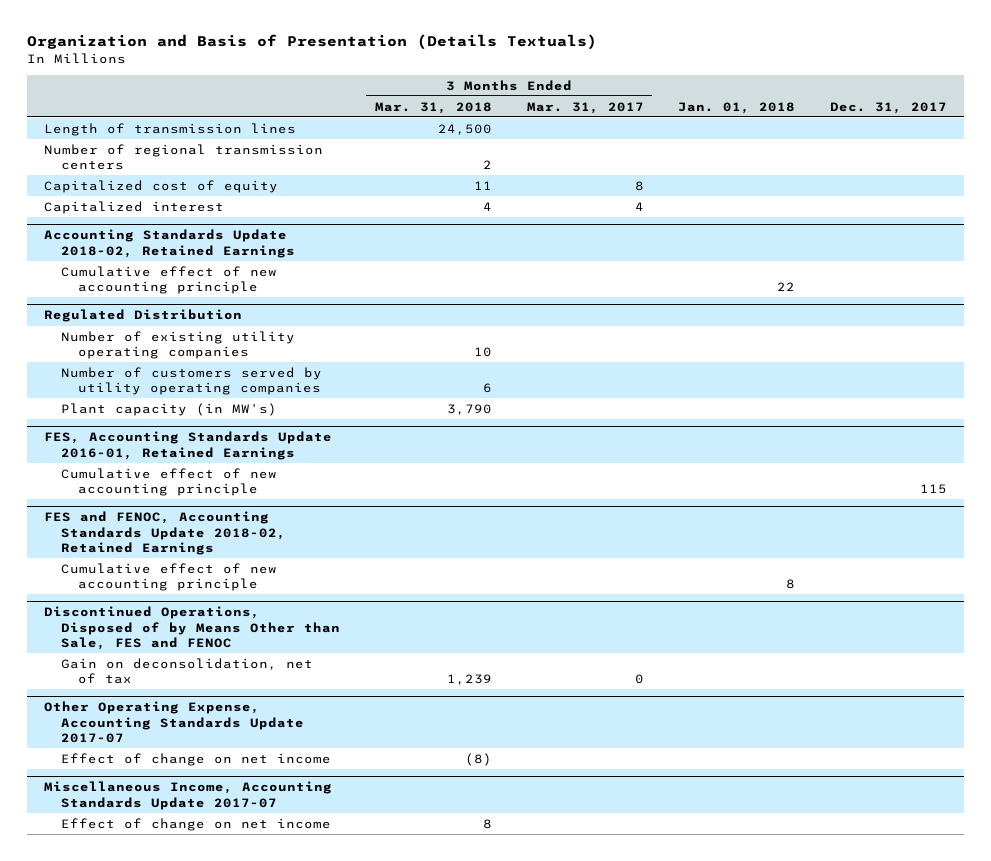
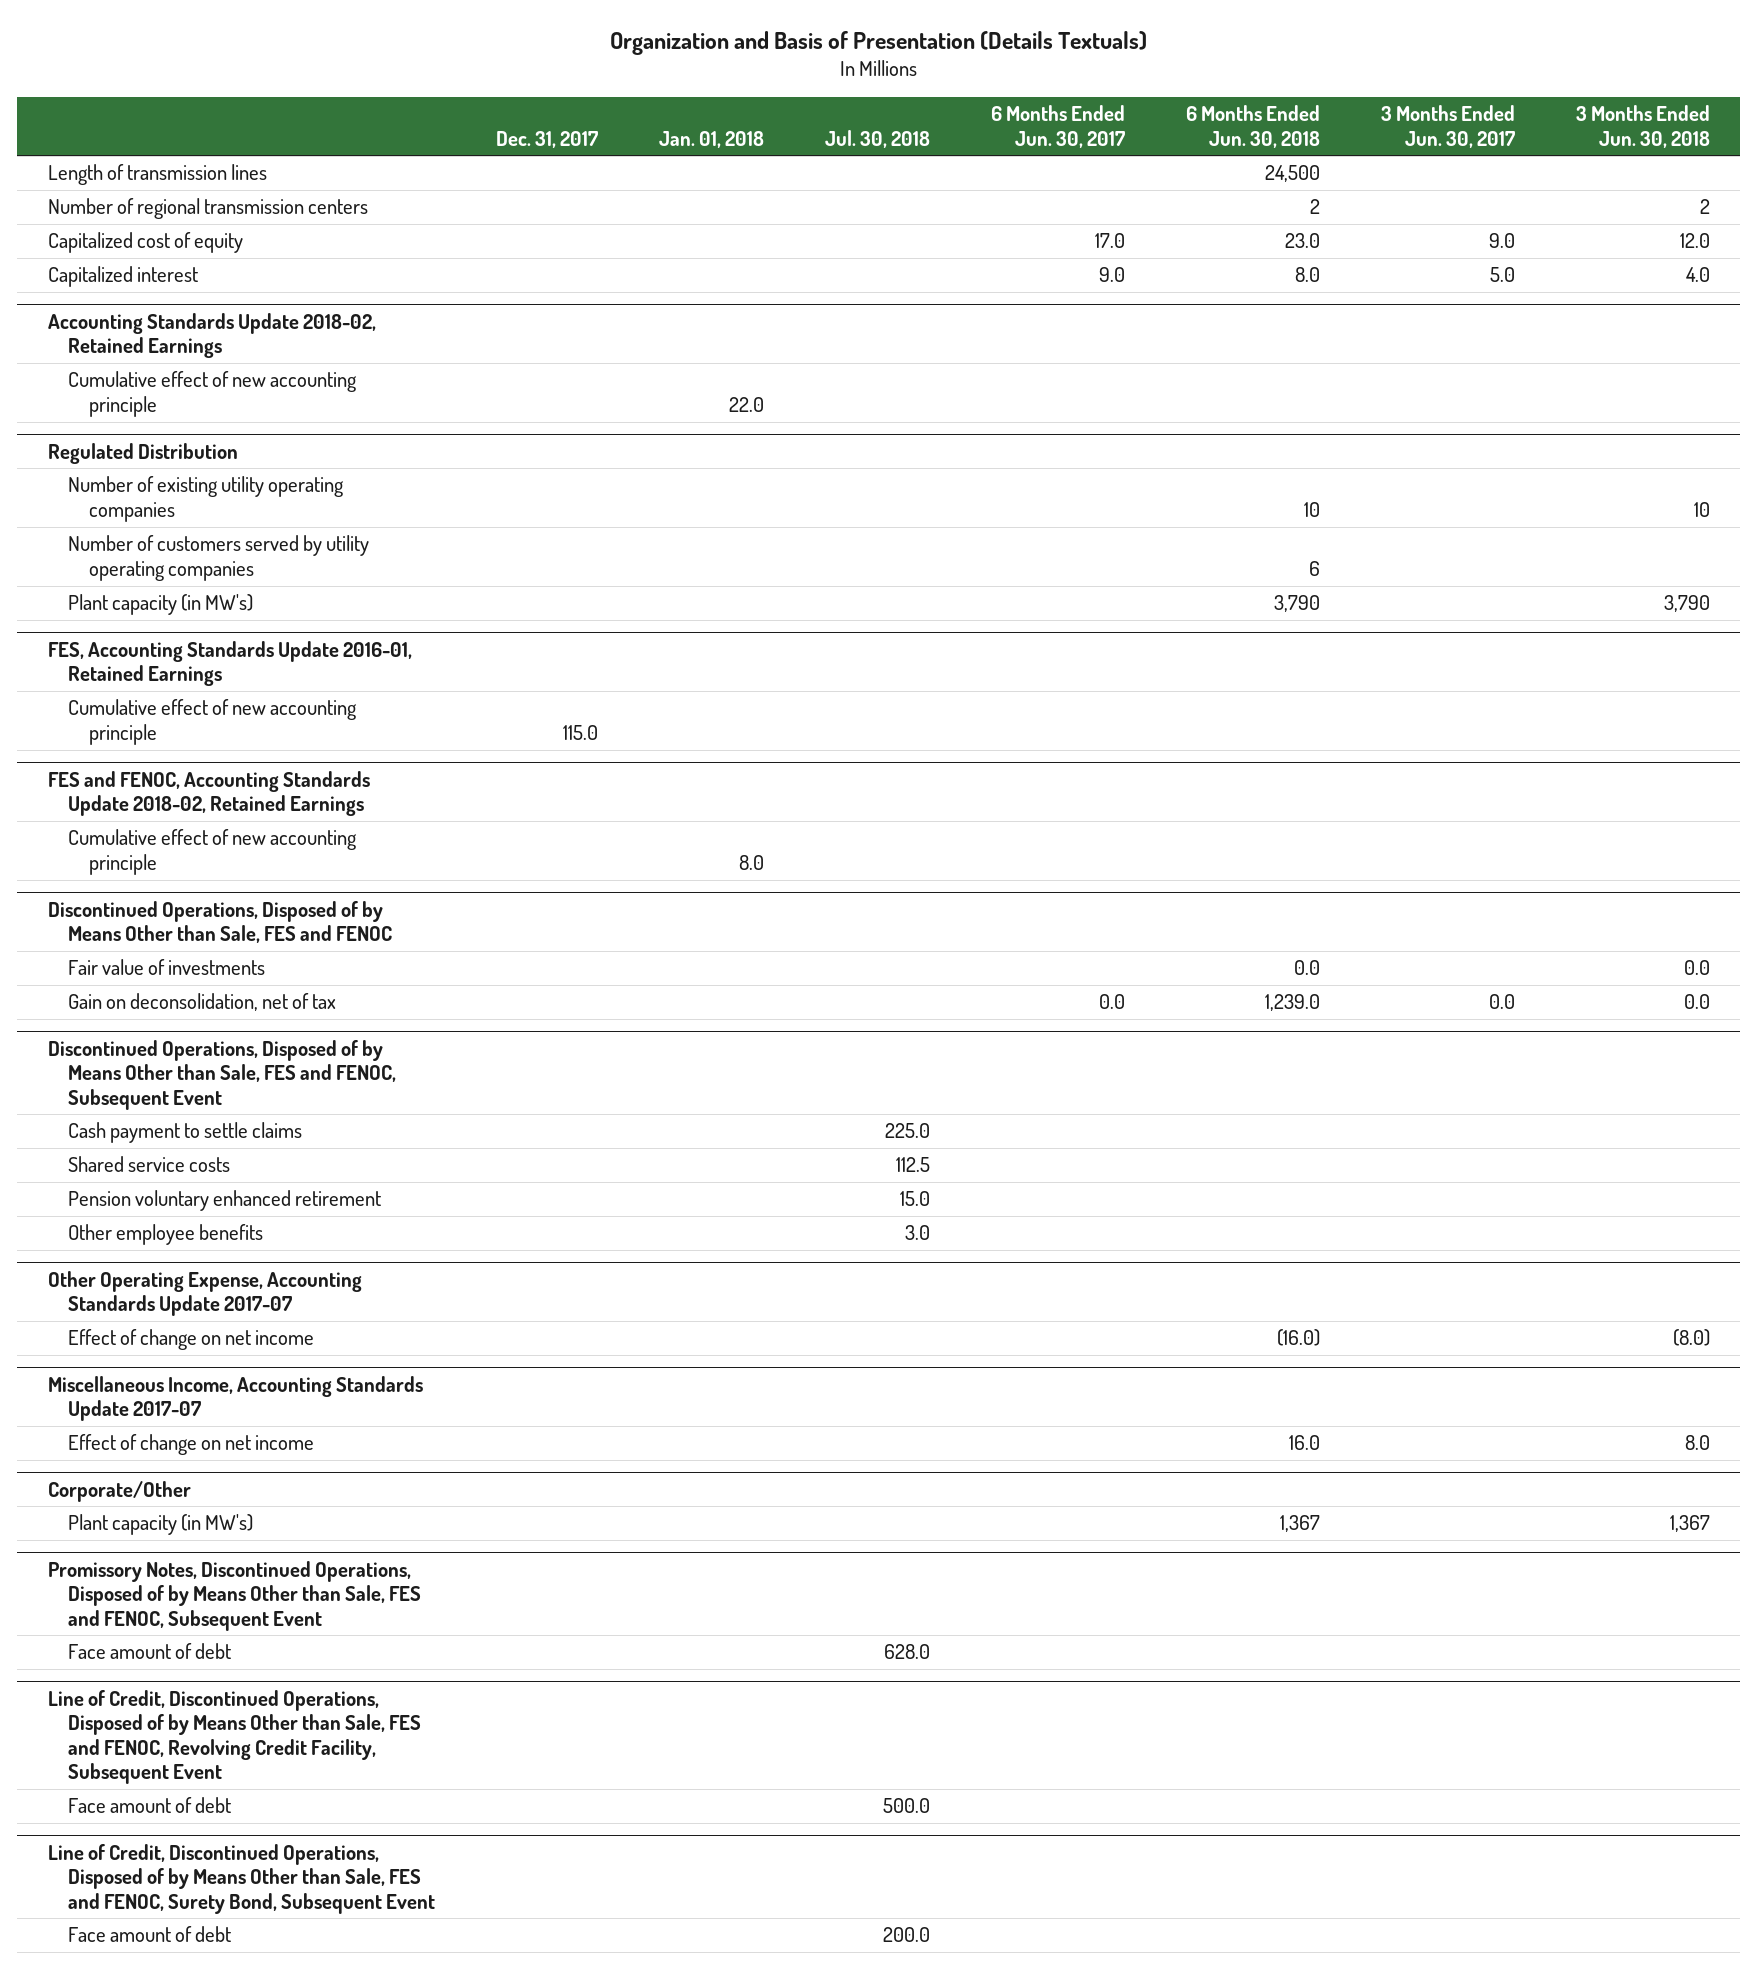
- | 3 Months Ended Mar. 31, 2018 | 3 Months Ended Mar. 31, 2017 | Jan. 01, 2018 | Dec. 31, 2017
+ | Dec. 31, 2017 | Jan. 01, 2018 | Jul. 30, 2018 | 6 Months Ended Jun. 30, 2017 | 6 Months Ended Jun. 30, 2018 | 3 Months Ended Jun. 30, 2017 | 3 Months Ended Jun. 30, 2018
@ Accounting Standards Update 2018-02, Retained Earnings
- Cumulative effect of new accounting principle | | | 22 |
+ Cumulative effect of new accounting principle | | 22.0 | | | | |
@ FES, Accounting Standards Update 2016-01, Retained Earnings
- Cumulative effect of new accounting principle | | | | 115
+ Cumulative effect of new accounting principle | 115.0 | | | | | |
@ FES and FENOC, Accounting Standards Update 2018-02, Retained Earnings
- Cumulative effect of new accounting principle | | | 8 |
+ Cumulative effect of new accounting principle | | 8.0 | | | | |
@ Discontinued Operations, Disposed of by Means Other than Sale, FES and FENOC
+ Fair value of investments | | | | | 0.0 | | 0.0
+ Discontinued Operations, Disposed of by Means Other than Sale, FES and FENOC, Subsequent Event
+ Cash payment to settle claims | | | 225.0 | | | |
+ Shared service costs | | | 112.5 | | | |
+ Pension voluntary enhanced retirement | | | 15.0 | | | |
+ Other employee benefits | | | 3.0 | | | |
+ Corporate/Other
+ Plant capacity (in MW's) | | | | | 1,367 | | 1,367
+ Promissory Notes, Discontinued Operations, Disposed of by Means Other than Sale, FES and FENOC, Subsequent Event
+ Face amount of debt | | | 628.0 | | | |
+ Line of Credit, Discontinued Operations, Disposed of by Means Other than Sale, FES and FENOC, Revolving Credit Facility, Subsequent Event
+ Face amount of debt | | | 500.0 | | | |
+ Line of Credit, Discontinued Operations, Disposed of by Means Other than Sale, FES and FENOC, Surety Bond, Subsequent Event
+ Face amount of debt | | | 200.0 | | | |

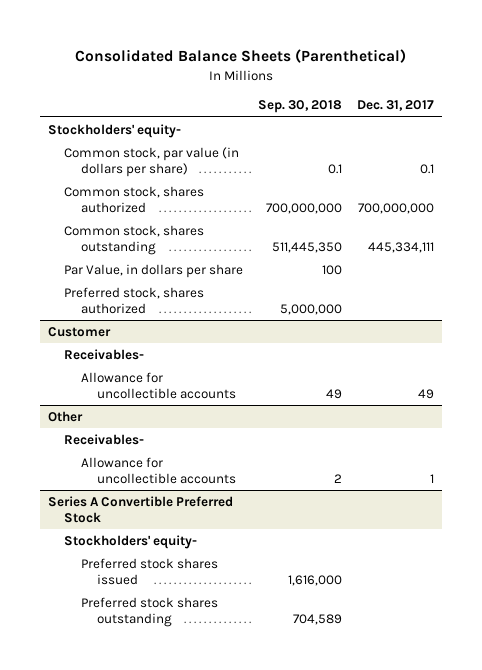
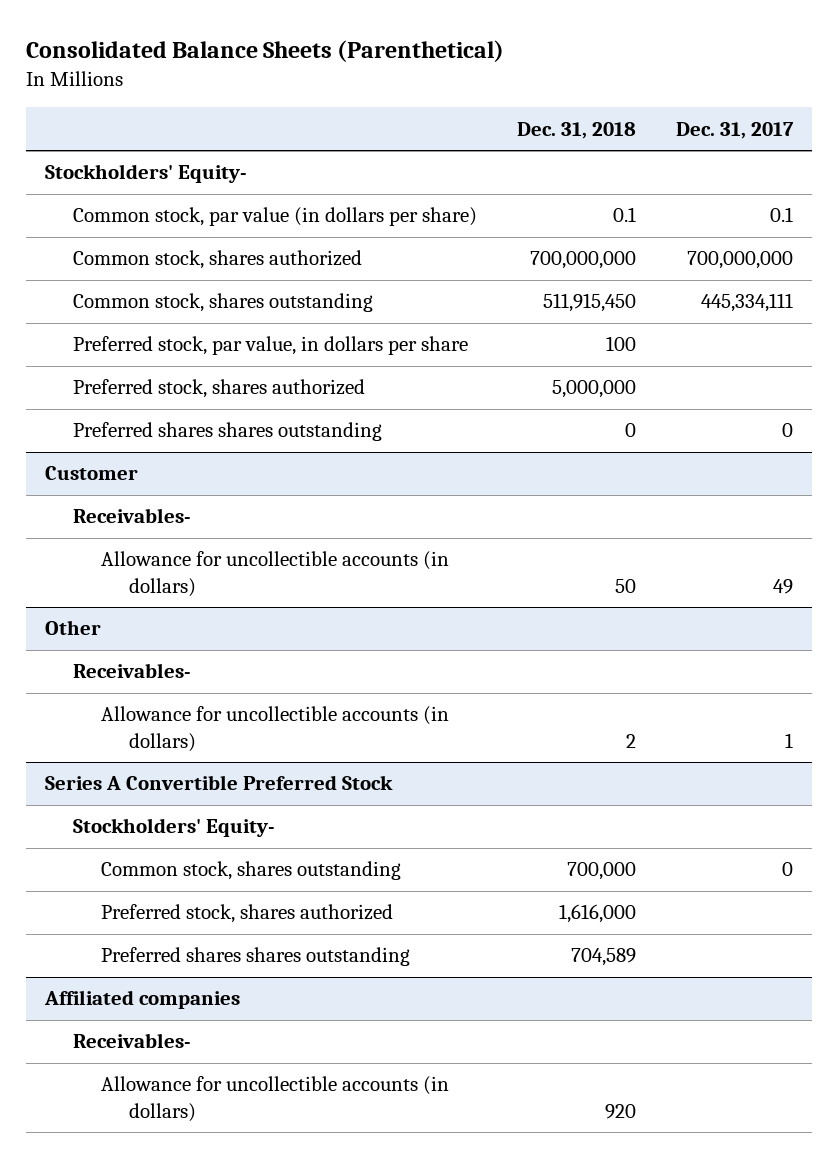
- | Sep. 30, 2018 | Dec. 31, 2017
+ | Dec. 31, 2018 | Dec. 31, 2017
- Stockholders' equity-
+ Stockholders' Equity-
- Par Value, in dollars per share | 100 |
+ Preferred stock, par value, in dollars per share | 100 |
+ Preferred shares shares outstanding | 0 | 0
@ Customer
- Allowance for uncollectible accounts | 49 | 49
+ Allowance for uncollectible accounts (in dollars) | 50 | 49
@ Other
- Allowance for uncollectible accounts | 2 | 1
+ Allowance for uncollectible accounts (in dollars) | 2 | 1
@ Series A Convertible Preferred Stock
- Stockholders' equity-
- Preferred stock shares issued | 1,616,000 |
- Preferred stock shares outstanding | 704,589 |
+ Stockholders' Equity-
+ Common stock, shares outstanding | 700,000 | 0
+ Preferred stock, shares authorized | 1,616,000 |
+ Preferred shares shares outstanding | 704,589 |
+ Affiliated companies
+ Receivables-
+ Allowance for uncollectible accounts (in dollars) | 920 |

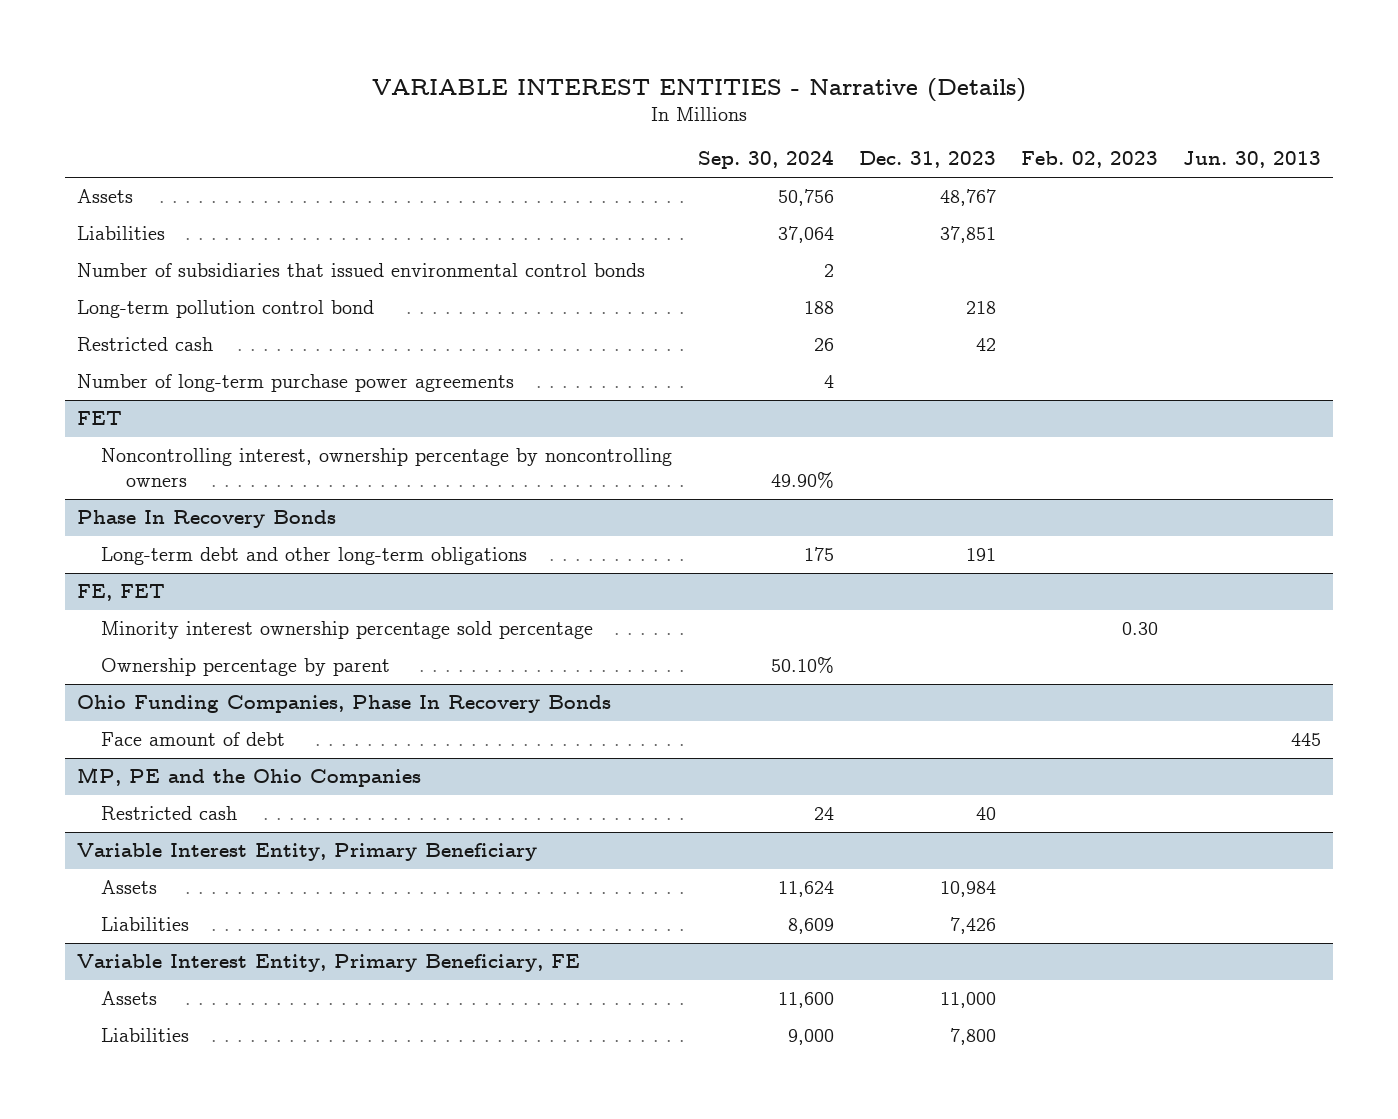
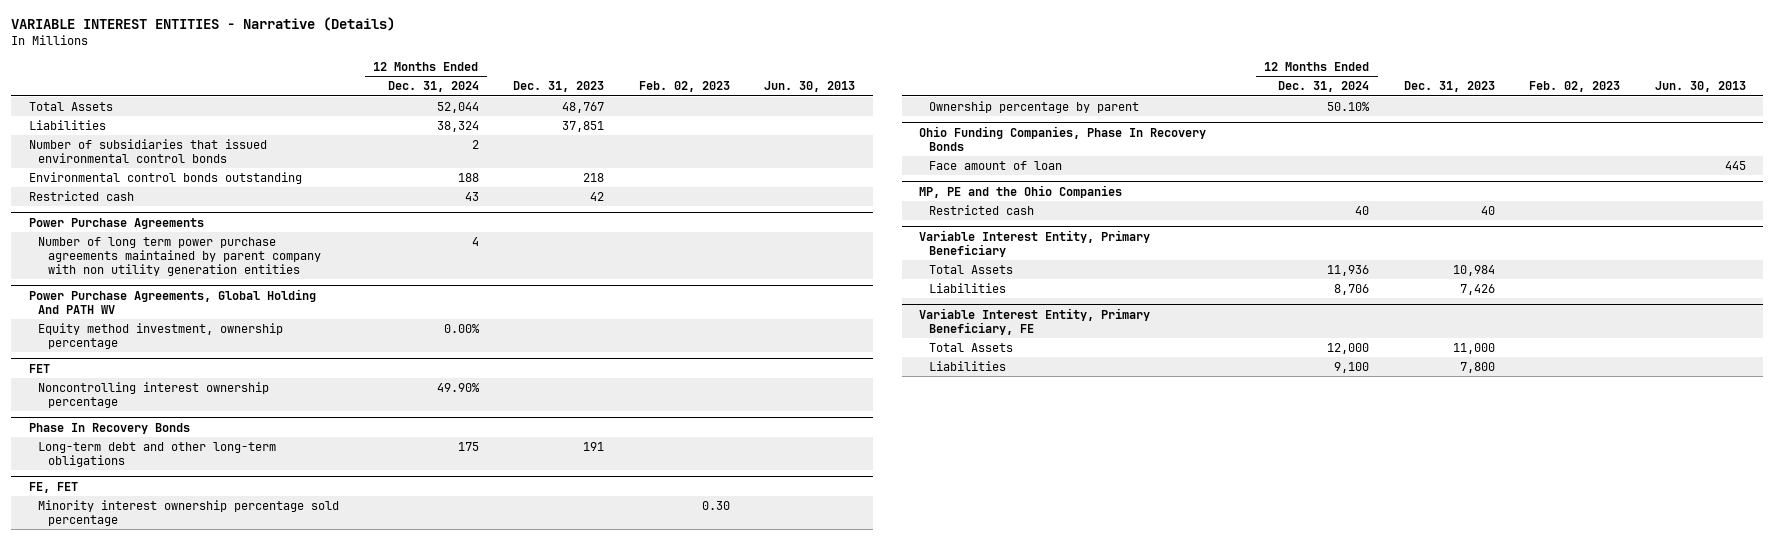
- | Sep. 30, 2024 | Dec. 31, 2023 | Feb. 02, 2023 | Jun. 30, 2013
+ | 12 Months Ended Dec. 31, 2024 | Dec. 31, 2023 | Feb. 02, 2023 | Jun. 30, 2013
- Assets | 50,756 | 48,767 | |
+ Total Assets | 52,044 | 48,767 | |
- Long-term pollution control bond | 188 | 218 | |
+ Environmental control bonds outstanding | 188 | 218 | |
- Number of long-term purchase power agreements | 4 | | |
+ Power Purchase Agreements
+ Number of long term power purchase agreements maintained by parent company with non utility generation entities | 4 | | |
+ Power Purchase Agreements, Global Holding And PATH WV
+ Equity method investment, ownership percentage | 0.00% | | |
@ FET
- Noncontrolling interest, ownership percentage by noncontrolling owners | 49.90% | | |
+ Noncontrolling interest ownership percentage | 49.90% | | |
@ Ohio Funding Companies, Phase In Recovery Bonds
- Face amount of debt | | | | 445
+ Face amount of loan | | | | 445
@ Variable Interest Entity, Primary Beneficiary
- Assets | 11,624 | 10,984 | |
+ Total Assets | 11,936 | 10,984 | |
@ Variable Interest Entity, Primary Beneficiary, FE
- Assets | 11,600 | 11,000 | |
+ Total Assets | 12,000 | 11,000 | |

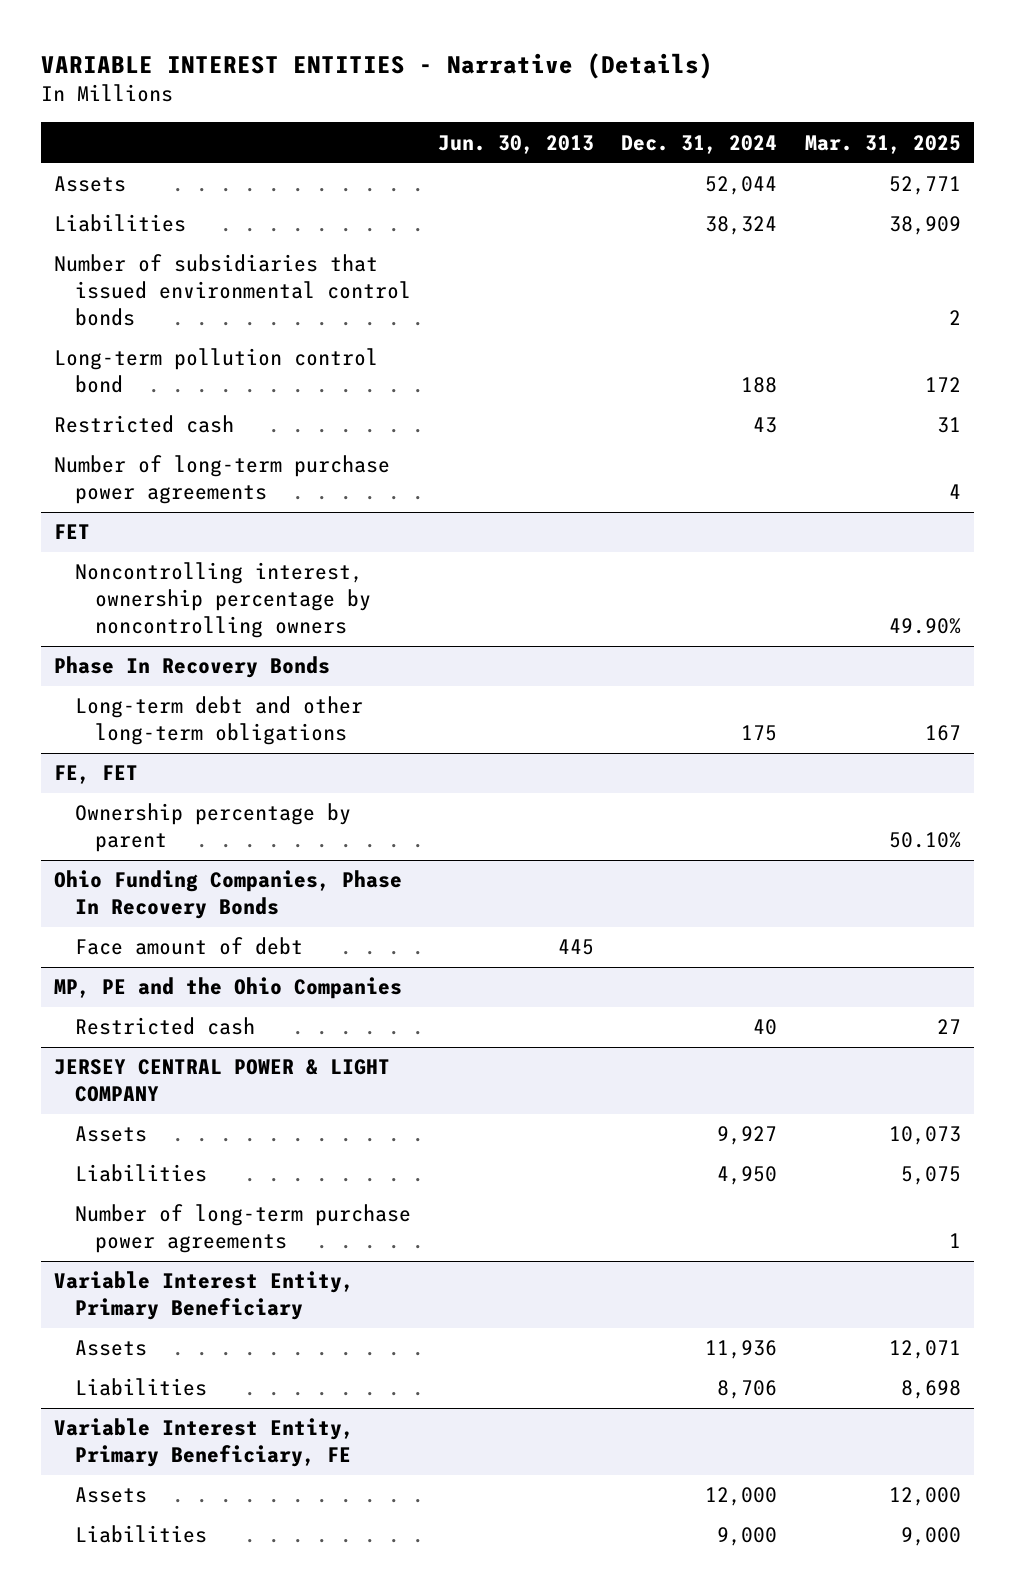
- | 12 Months Ended Dec. 31, 2024 | Dec. 31, 2023 | Feb. 02, 2023 | Jun. 30, 2013
+ | Jun. 30, 2013 | Dec. 31, 2024 | Mar. 31, 2025
- Total Assets | 52,044 | 48,767 | |
+ Assets | | 52,044 | 52,771
- Environmental control bonds outstanding | 188 | 218 | |
+ Long-term pollution control bond | | 188 | 172
- Power Purchase Agreements
- Number of long term power purchase agreements maintained by parent company with non utility generation entities | 4 | | |
- Power Purchase Agreements, Global Holding And PATH WV
- Equity method investment, ownership percentage | 0.00% | | |
+ Number of long-term purchase power agreements | | | 4
@ FET
- Noncontrolling interest ownership percentage | 49.90% | | |
+ Noncontrolling interest, ownership percentage by noncontrolling owners | | | 49.90%
@ FE, FET
- Minority interest ownership percentage sold percentage | | | 0.30 |
@ Ohio Funding Companies, Phase In Recovery Bonds
- Face amount of loan | | | | 445
+ Face amount of debt | 445 | |
+ JERSEY CENTRAL POWER & LIGHT COMPANY
+ Assets | | 9,927 | 10,073
+ Liabilities | | 4,950 | 5,075
+ Number of long-term purchase power agreements | | | 1
@ Variable Interest Entity, Primary Beneficiary
- Total Assets | 11,936 | 10,984 | |
+ Assets | | 11,936 | 12,071
@ Variable Interest Entity, Primary Beneficiary, FE
- Total Assets | 12,000 | 11,000 | |
+ Assets | | 12,000 | 12,000

